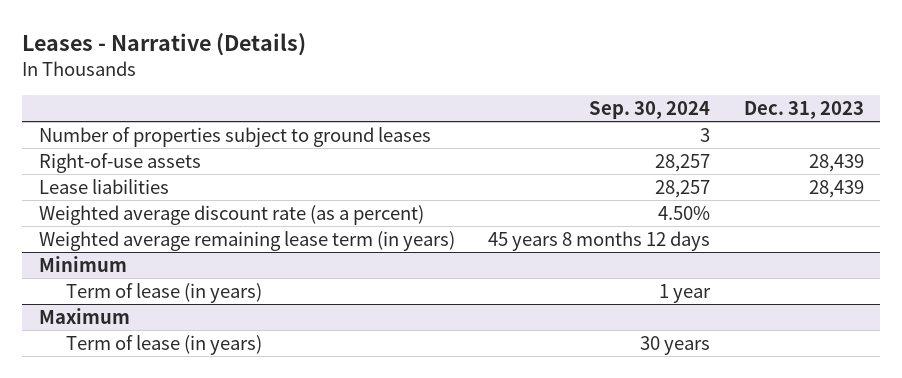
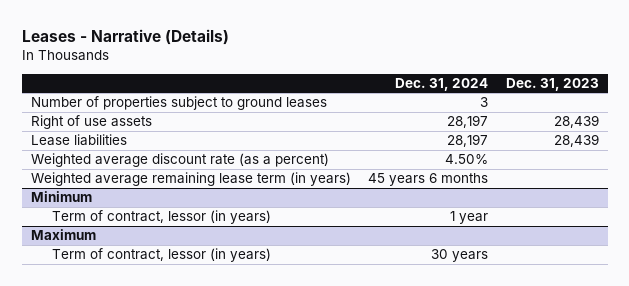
- | Sep. 30, 2024 | Dec. 31, 2023
+ | Dec. 31, 2024 | Dec. 31, 2023
- Right-of-use assets | 28,257 | 28,439
+ Right of use assets | 28,197 | 28,439
@ Minimum
- Term of lease (in years) | 1 year |
+ Term of contract, lessor (in years) | 1 year |
@ Maximum
- Term of lease (in years) | 30 years |
+ Term of contract, lessor (in years) | 30 years |

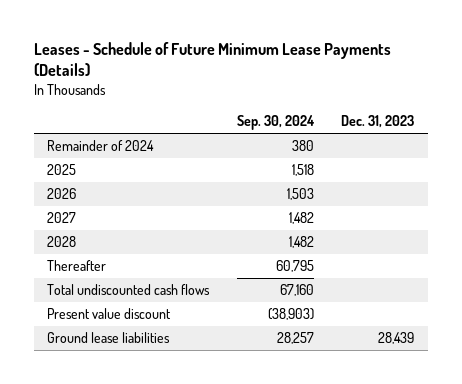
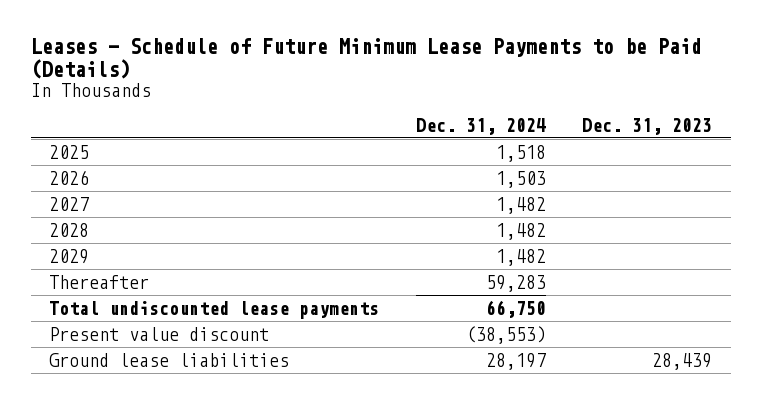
- Leases - Schedule of Future Minimum Lease Payments (Details)
+ Leases - Schedule of Future Minimum Lease Payments to be Paid (Details)
- | Sep. 30, 2024 | Dec. 31, 2023
+ | Dec. 31, 2024 | Dec. 31, 2023
- Remainder of 2024 | 380 |
+ 2029 | 1,482 |
- Total undiscounted cash flows | 67,160 |
+ Total undiscounted lease payments | 66,750 |

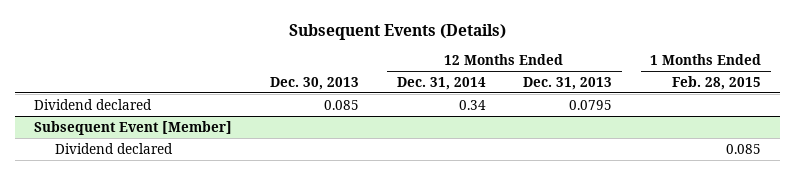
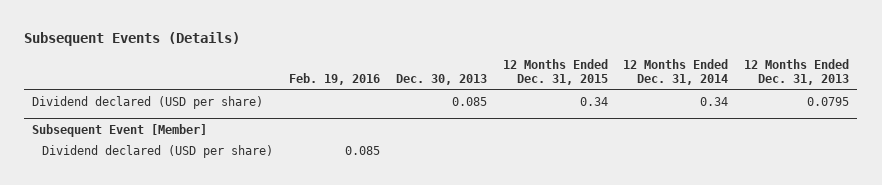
- | Dec. 30, 2013 | 12 Months Ended Dec. 31, 2014 | 12 Months Ended Dec. 31, 2013 | 1 Months Ended Feb. 28, 2015
+ | Feb. 19, 2016 | Dec. 30, 2013 | 12 Months Ended Dec. 31, 2015 | 12 Months Ended Dec. 31, 2014 | 12 Months Ended Dec. 31, 2013
- Dividend declared | 0.085 | 0.34 | 0.0795 |
+ Dividend declared (USD per share) | | 0.085 | 0.34 | 0.34 | 0.0795
@ Subsequent Event [Member]
- Dividend declared | | | | 0.085
+ Dividend declared (USD per share) | 0.085 | | | |

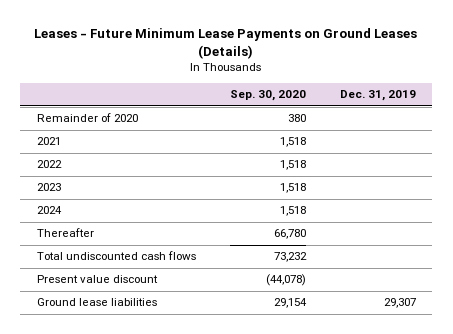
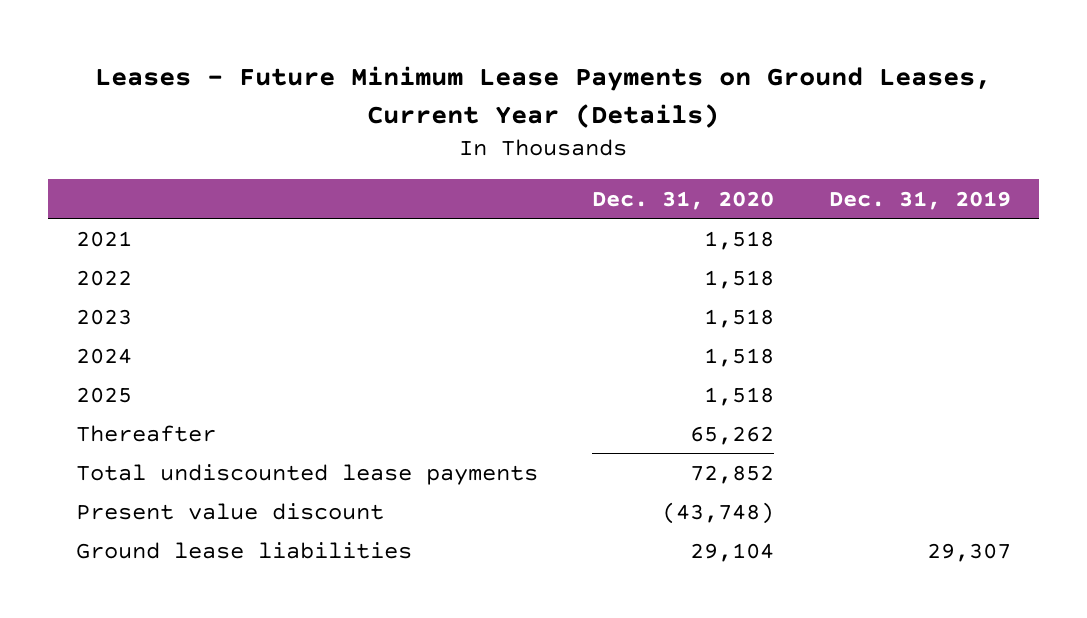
- Leases - Future Minimum Lease Payments on Ground Leases (Details)
+ Leases - Future Minimum Lease Payments on Ground Leases, Current Year (Details)
- | Sep. 30, 2020 | Dec. 31, 2019
+ | Dec. 31, 2020 | Dec. 31, 2019
- Remainder of 2020 | 380 |
+ 2025 | 1,518 |
- Total undiscounted cash flows | 73,232 |
+ Total undiscounted lease payments | 72,852 |

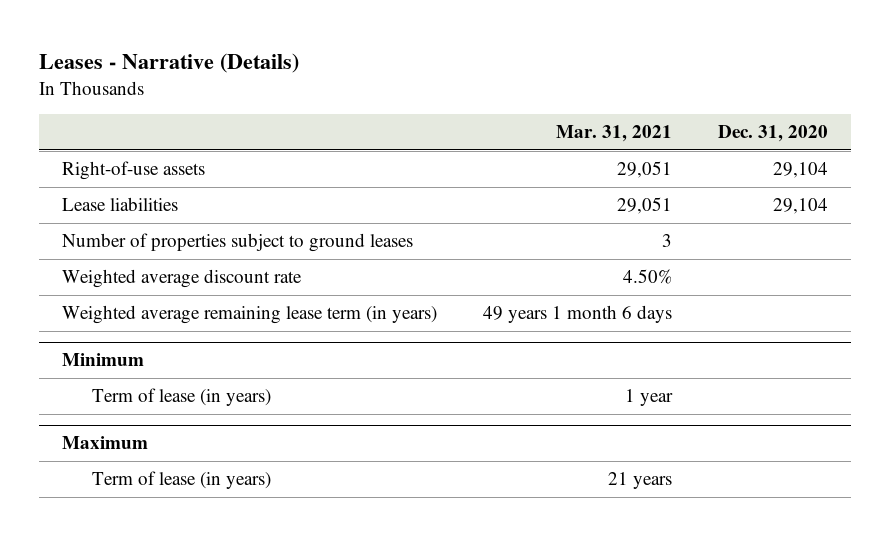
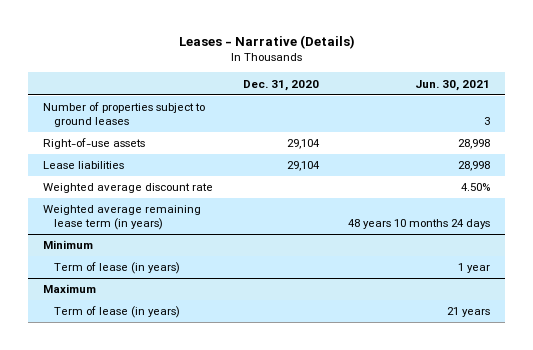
- | Mar. 31, 2021 | Dec. 31, 2020
+ | Dec. 31, 2020 | Jun. 30, 2021
moved up: Number of properties subject to ground leases | | 3

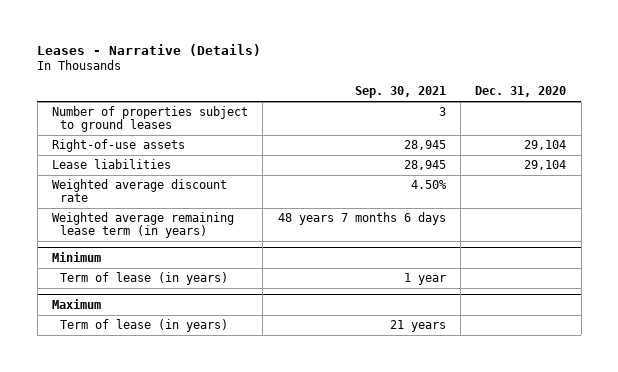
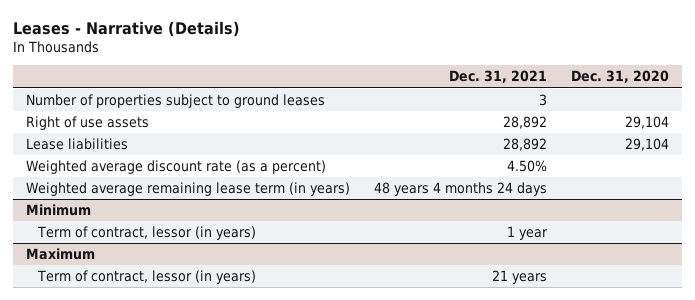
- | Sep. 30, 2021 | Dec. 31, 2020
+ | Dec. 31, 2021 | Dec. 31, 2020
- Right-of-use assets | 28,945 | 29,104
+ Right of use assets | 28,892 | 29,104
- Weighted average discount rate | 4.50% |
+ Weighted average discount rate (as a percent) | 4.50% |
@ Minimum
- Term of lease (in years) | 1 year |
+ Term of contract, lessor (in years) | 1 year |
@ Maximum
- Term of lease (in years) | 21 years |
+ Term of contract, lessor (in years) | 21 years |

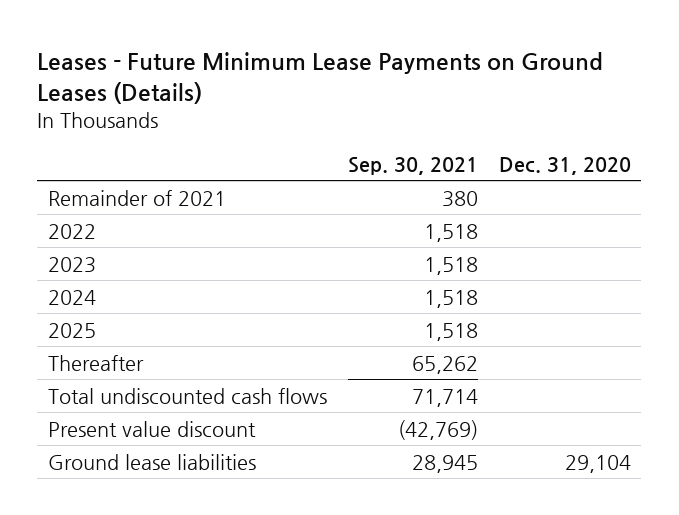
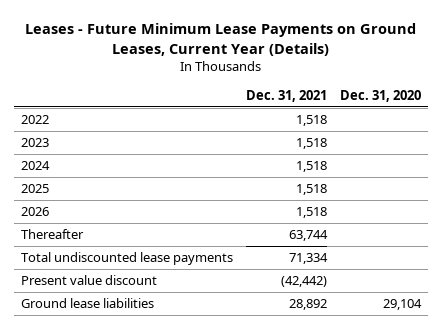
- Leases - Future Minimum Lease Payments on Ground Leases (Details)
+ Leases - Future Minimum Lease Payments on Ground Leases, Current Year (Details)
- | Sep. 30, 2021 | Dec. 31, 2020
+ | Dec. 31, 2021 | Dec. 31, 2020
- Remainder of 2021 | 380 |
+ 2026 | 1,518 |
- Total undiscounted cash flows | 71,714 |
+ Total undiscounted lease payments | 71,334 |

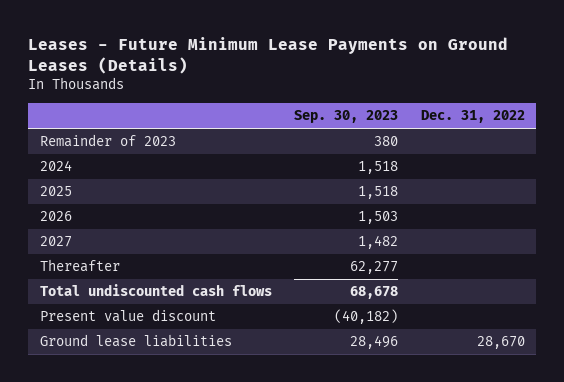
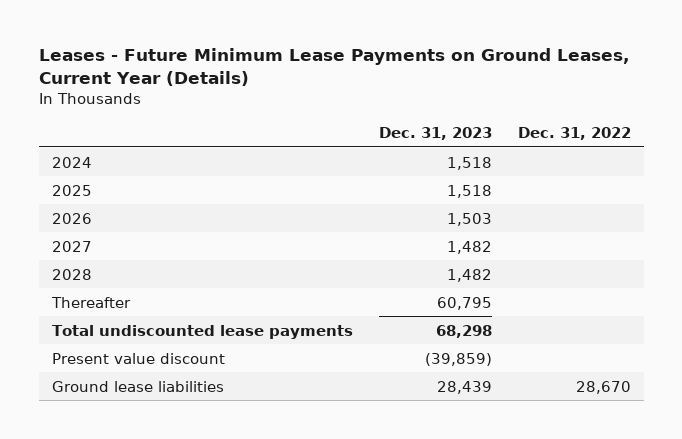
- Leases - Future Minimum Lease Payments on Ground Leases (Details)
+ Leases - Future Minimum Lease Payments on Ground Leases, Current Year (Details)
- | Sep. 30, 2023 | Dec. 31, 2022
+ | Dec. 31, 2023 | Dec. 31, 2022
- Remainder of 2023 | 380 |
+ 2028 | 1,482 |
- Total undiscounted cash flows | 68,678 |
+ Total undiscounted lease payments | 68,298 |

